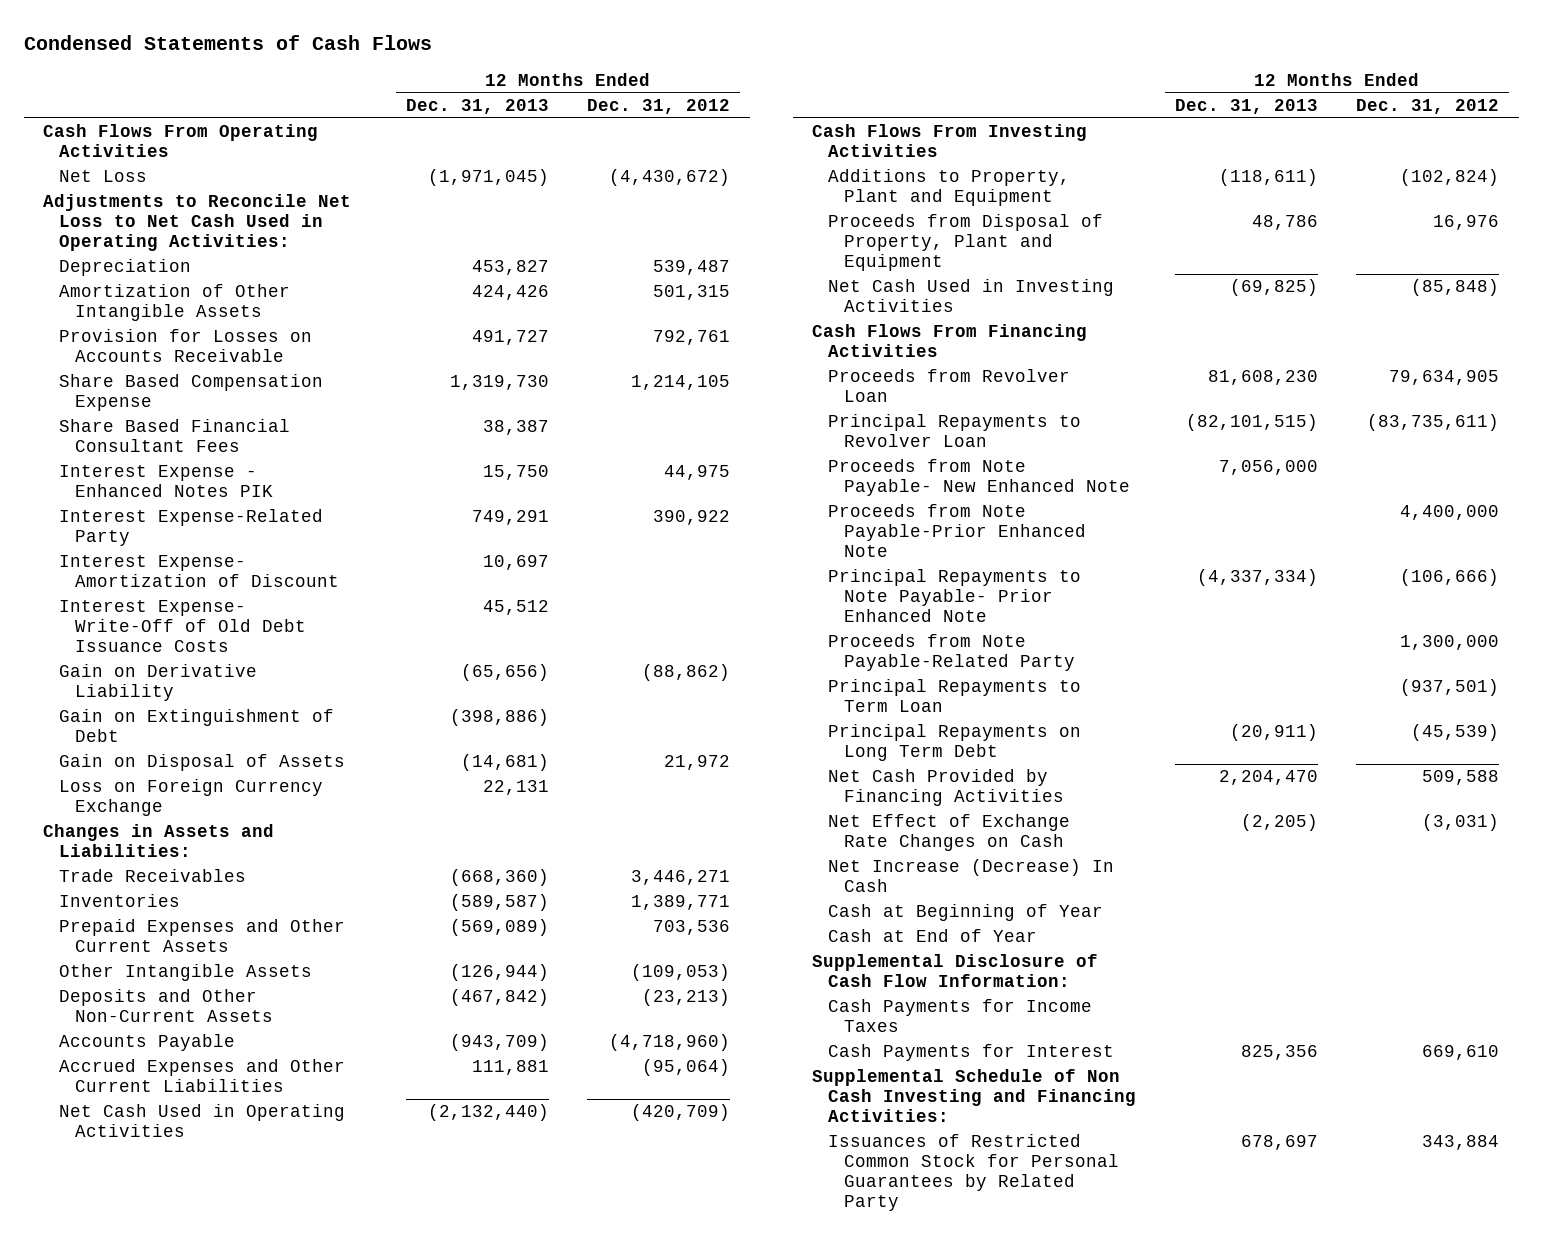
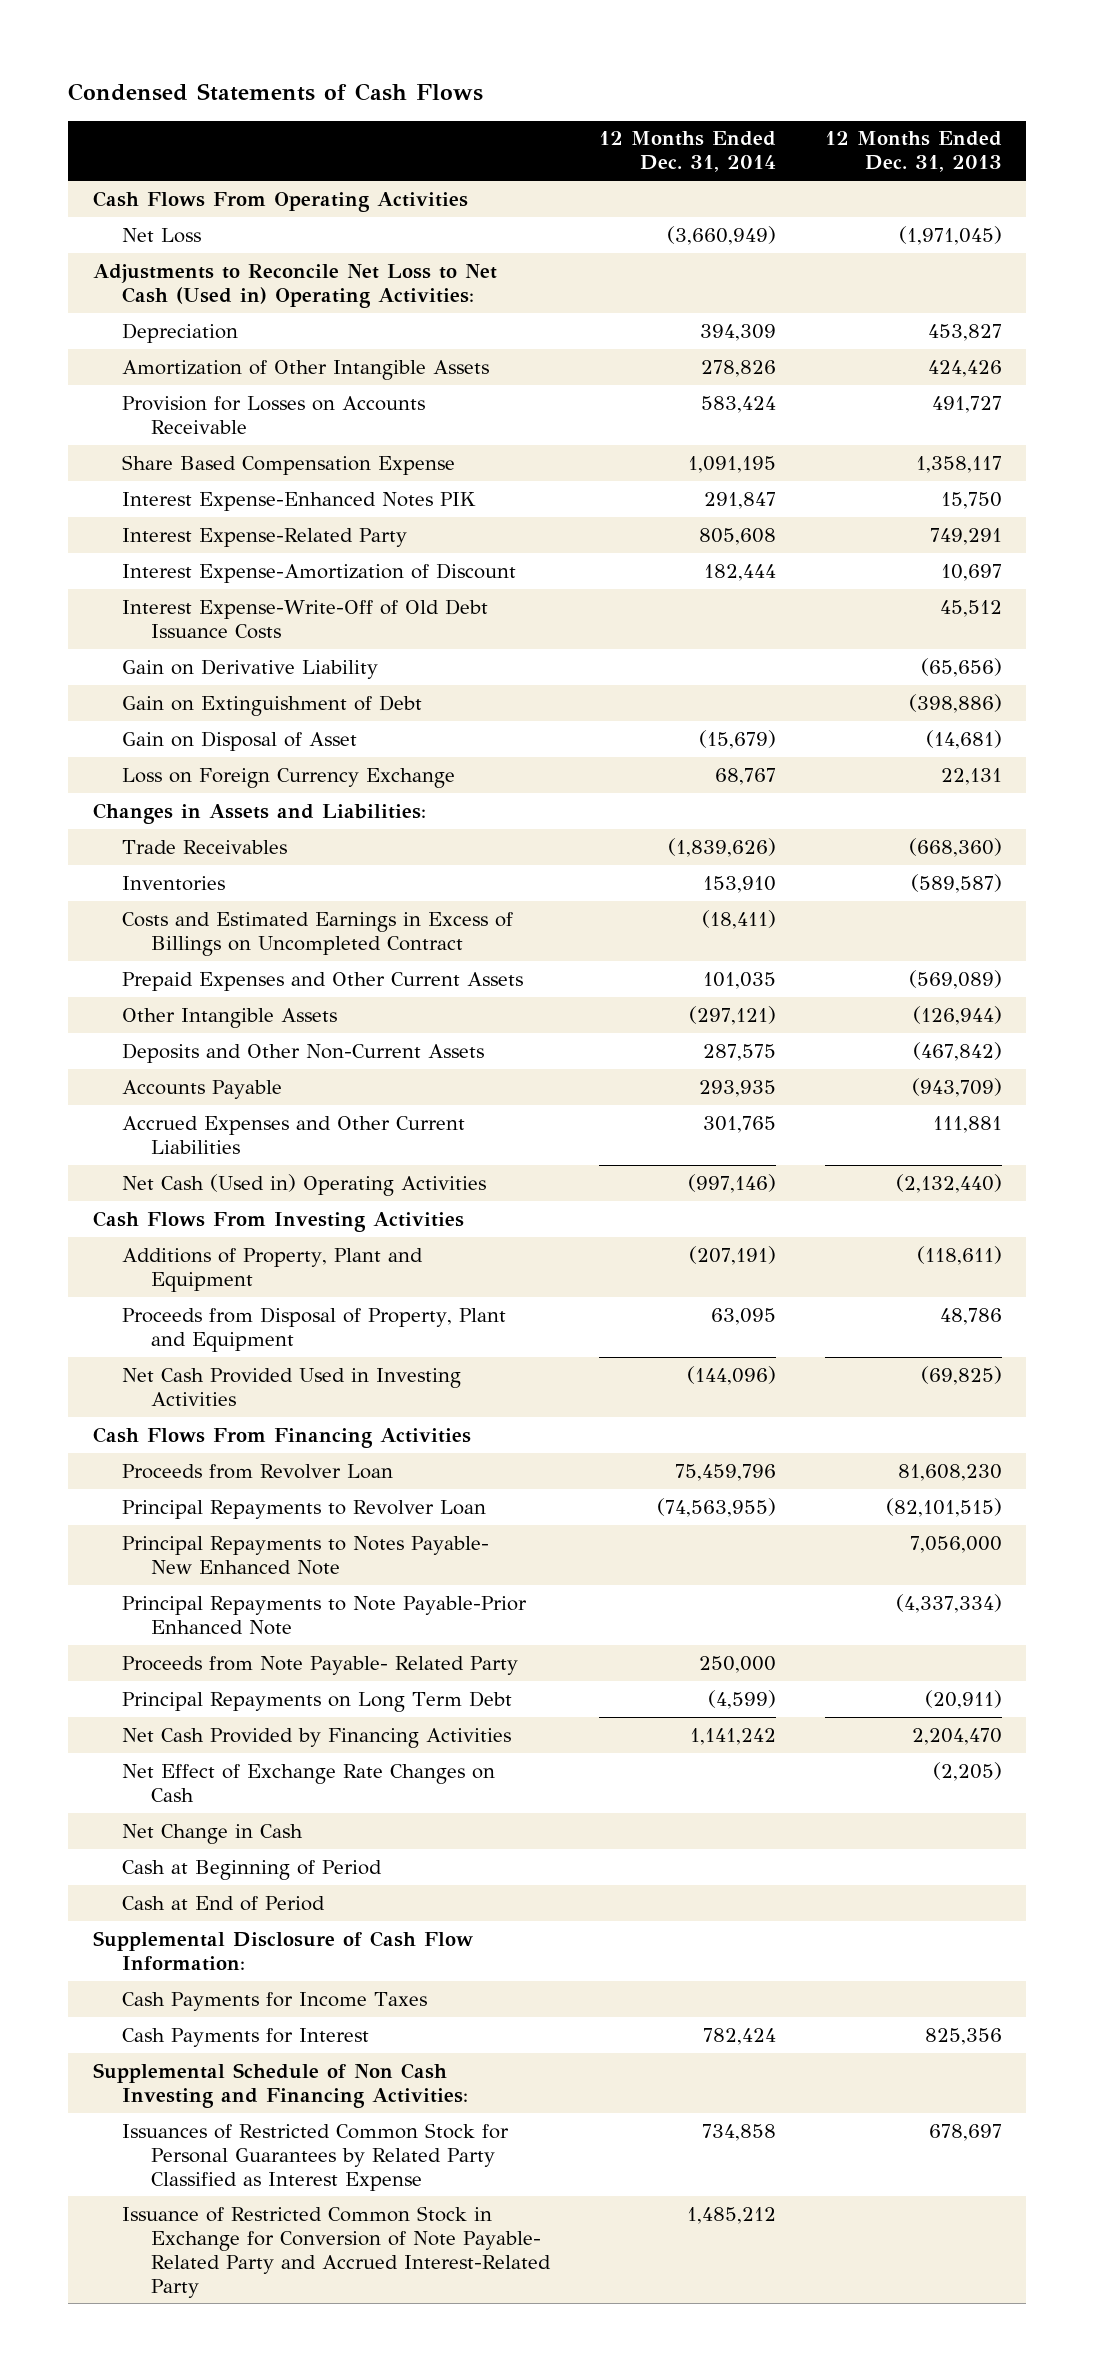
- | 12 Months Ended Dec. 31, 2013 | 12 Months Ended Dec. 31, 2012
+ | 12 Months Ended Dec. 31, 2014 | 12 Months Ended Dec. 31, 2013
- Adjustments to Reconcile Net Loss to Net Cash Used in Operating Activities:
+ Adjustments to Reconcile Net Loss to Net Cash (Used in) Operating Activities:
- Share Based Compensation Expense | 1,319,730 | 1,214,105
- Share Based Financial Consultant Fees | 38,387 |
- Interest Expense - Enhanced Notes PIK | 15,750 | 44,975
+ Share Based Compensation Expense | 1,091,195 | 1,358,117
+ Interest Expense-Enhanced Notes PIK | 291,847 | 15,750
- Interest Expense- Amortization of Discount | 10,697 |
- Interest Expense- Write-Off of Old Debt Issuance Costs | 45,512 |
+ Interest Expense-Amortization of Discount | 182,444 | 10,697
+ Interest Expense-Write-Off of Old Debt Issuance Costs | | 45,512
- Gain on Disposal of Assets | (14,681) | 21,972
+ Gain on Disposal of Asset | (15,679) | (14,681)
+ Costs and Estimated Earnings in Excess of Billings on Uncompleted Contract | (18,411) |
- Net Cash Used in Operating Activities | (2,132,440) | (420,709)
+ Net Cash (Used in) Operating Activities | (997,146) | (2,132,440)
- Additions to Property, Plant and Equipment | (118,611) | (102,824)
+ Additions of Property, Plant and Equipment | (207,191) | (118,611)
- Net Cash Used in Investing Activities | (69,825) | (85,848)
+ Net Cash Provided Used in Investing Activities | (144,096) | (69,825)
- Proceeds from Note Payable- New Enhanced Note | 7,056,000 |
- Proceeds from Note Payable-Prior Enhanced Note | | 4,400,000
- Principal Repayments to Note Payable- Prior Enhanced Note | (4,337,334) | (106,666)
- Proceeds from Note Payable-Related Party | | 1,300,000
- Principal Repayments to Term Loan | | (937,501)
+ Principal Repayments to Notes Payable- New Enhanced Note | | 7,056,000
+ Principal Repayments to Note Payable-Prior Enhanced Note | | (4,337,334)
+ Proceeds from Note Payable- Related Party | 250,000 |
- Net Increase (Decrease) In Cash
- Cash at Beginning of Year
- Cash at End of Year
+ Net Change in Cash
+ Cash at Beginning of Period
+ Cash at End of Period
- Issuances of Restricted Common Stock for Personal Guarantees by Related Party | 678,697 | 343,884
+ Issuances of Restricted Common Stock for Personal Guarantees by Related Party Classified as Interest Expense | 734,858 | 678,697
+ Issuance of Restricted Common Stock in Exchange for Conversion of Note Payable- Related Party and Accrued Interest-Related Party | 1,485,212 |

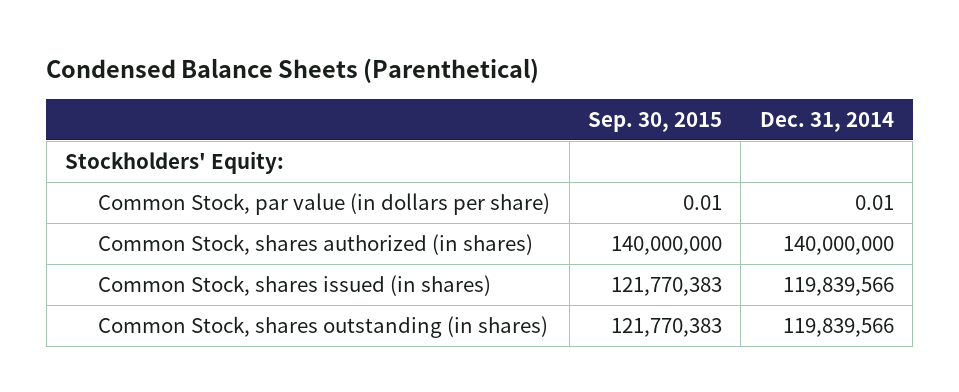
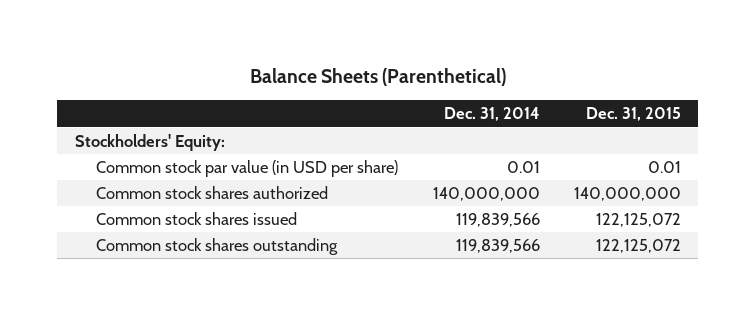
- Condensed Balance Sheets (Parenthetical)
+ Balance Sheets (Parenthetical)
- | Sep. 30, 2015 | Dec. 31, 2014
+ | Dec. 31, 2014 | Dec. 31, 2015
- Common Stock, par value (in dollars per share) | 0.01 | 0.01
- Common Stock, shares authorized (in shares) | 140,000,000 | 140,000,000
- Common Stock, shares issued (in shares) | 121,770,383 | 119,839,566
- Common Stock, shares outstanding (in shares) | 121,770,383 | 119,839,566
+ Common stock par value (in USD per share) | 0.01 | 0.01
+ Common stock shares authorized | 140,000,000 | 140,000,000
+ Common stock shares issued | 119,839,566 | 122,125,072
+ Common stock shares outstanding | 119,839,566 | 122,125,072

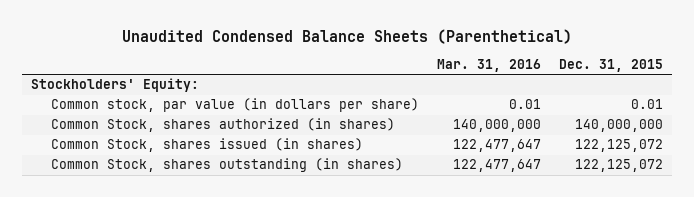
- Balance Sheets (Parenthetical)
+ Unaudited Condensed Balance Sheets (Parenthetical)
- | Dec. 31, 2014 | Dec. 31, 2015
+ | Mar. 31, 2016 | Dec. 31, 2015
- Common stock par value (in USD per share) | 0.01 | 0.01
- Common stock shares authorized | 140,000,000 | 140,000,000
- Common stock shares issued | 119,839,566 | 122,125,072
- Common stock shares outstanding | 119,839,566 | 122,125,072
+ Common stock, par value (in dollars per share) | 0.01 | 0.01
+ Common Stock, shares authorized (in shares) | 140,000,000 | 140,000,000
+ Common Stock, shares issued (in shares) | 122,477,647 | 122,125,072
+ Common Stock, shares outstanding (in shares) | 122,477,647 | 122,125,072

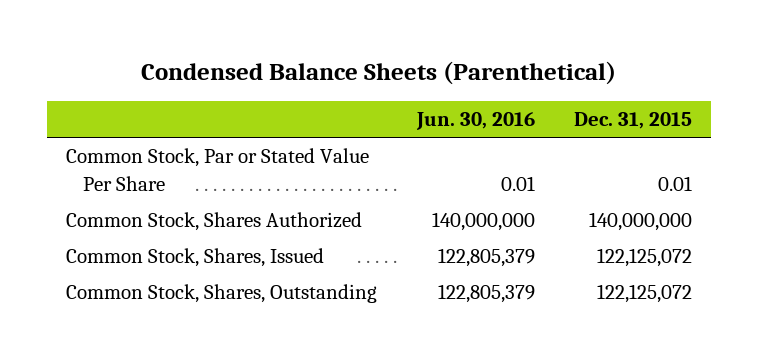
- Unaudited Condensed Balance Sheets (Parenthetical)
+ Condensed Balance Sheets (Parenthetical)
- | Mar. 31, 2016 | Dec. 31, 2015
+ | Jun. 30, 2016 | Dec. 31, 2015
- Stockholders' Equity:
- Common stock, par value (in dollars per share) | 0.01 | 0.01
- Common Stock, shares authorized (in shares) | 140,000,000 | 140,000,000
- Common Stock, shares issued (in shares) | 122,477,647 | 122,125,072
- Common Stock, shares outstanding (in shares) | 122,477,647 | 122,125,072
+ Common Stock, Par or Stated Value Per Share | 0.01 | 0.01
+ Common Stock, Shares Authorized | 140,000,000 | 140,000,000
+ Common Stock, Shares, Issued | 122,805,379 | 122,125,072
+ Common Stock, Shares, Outstanding | 122,805,379 | 122,125,072

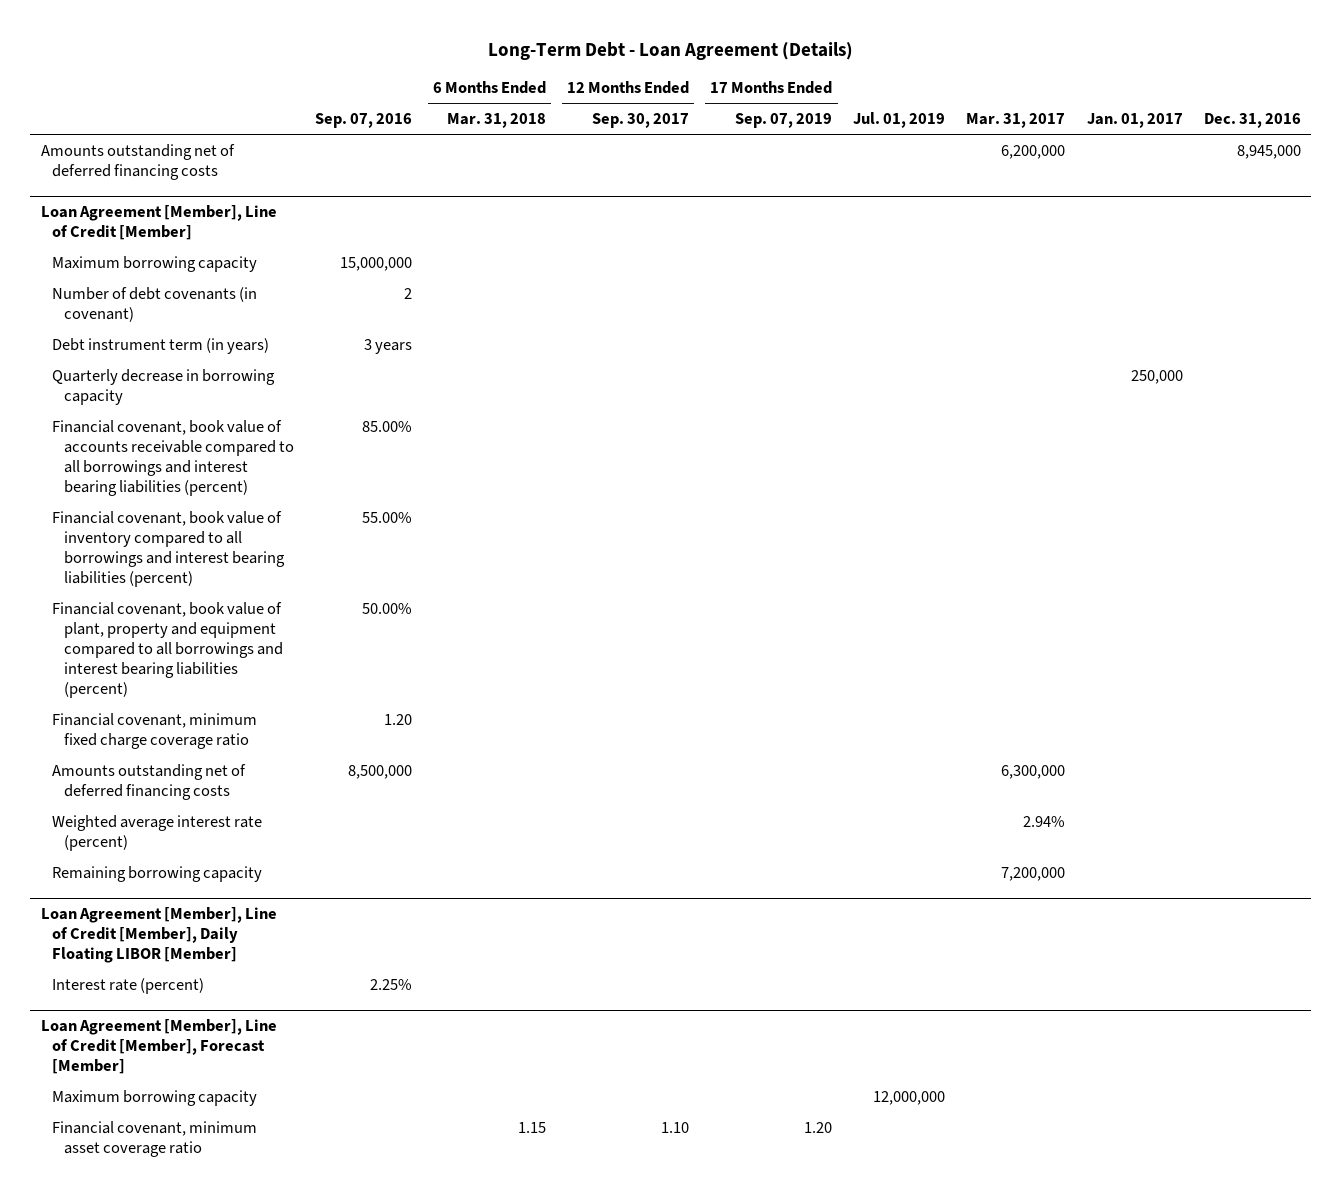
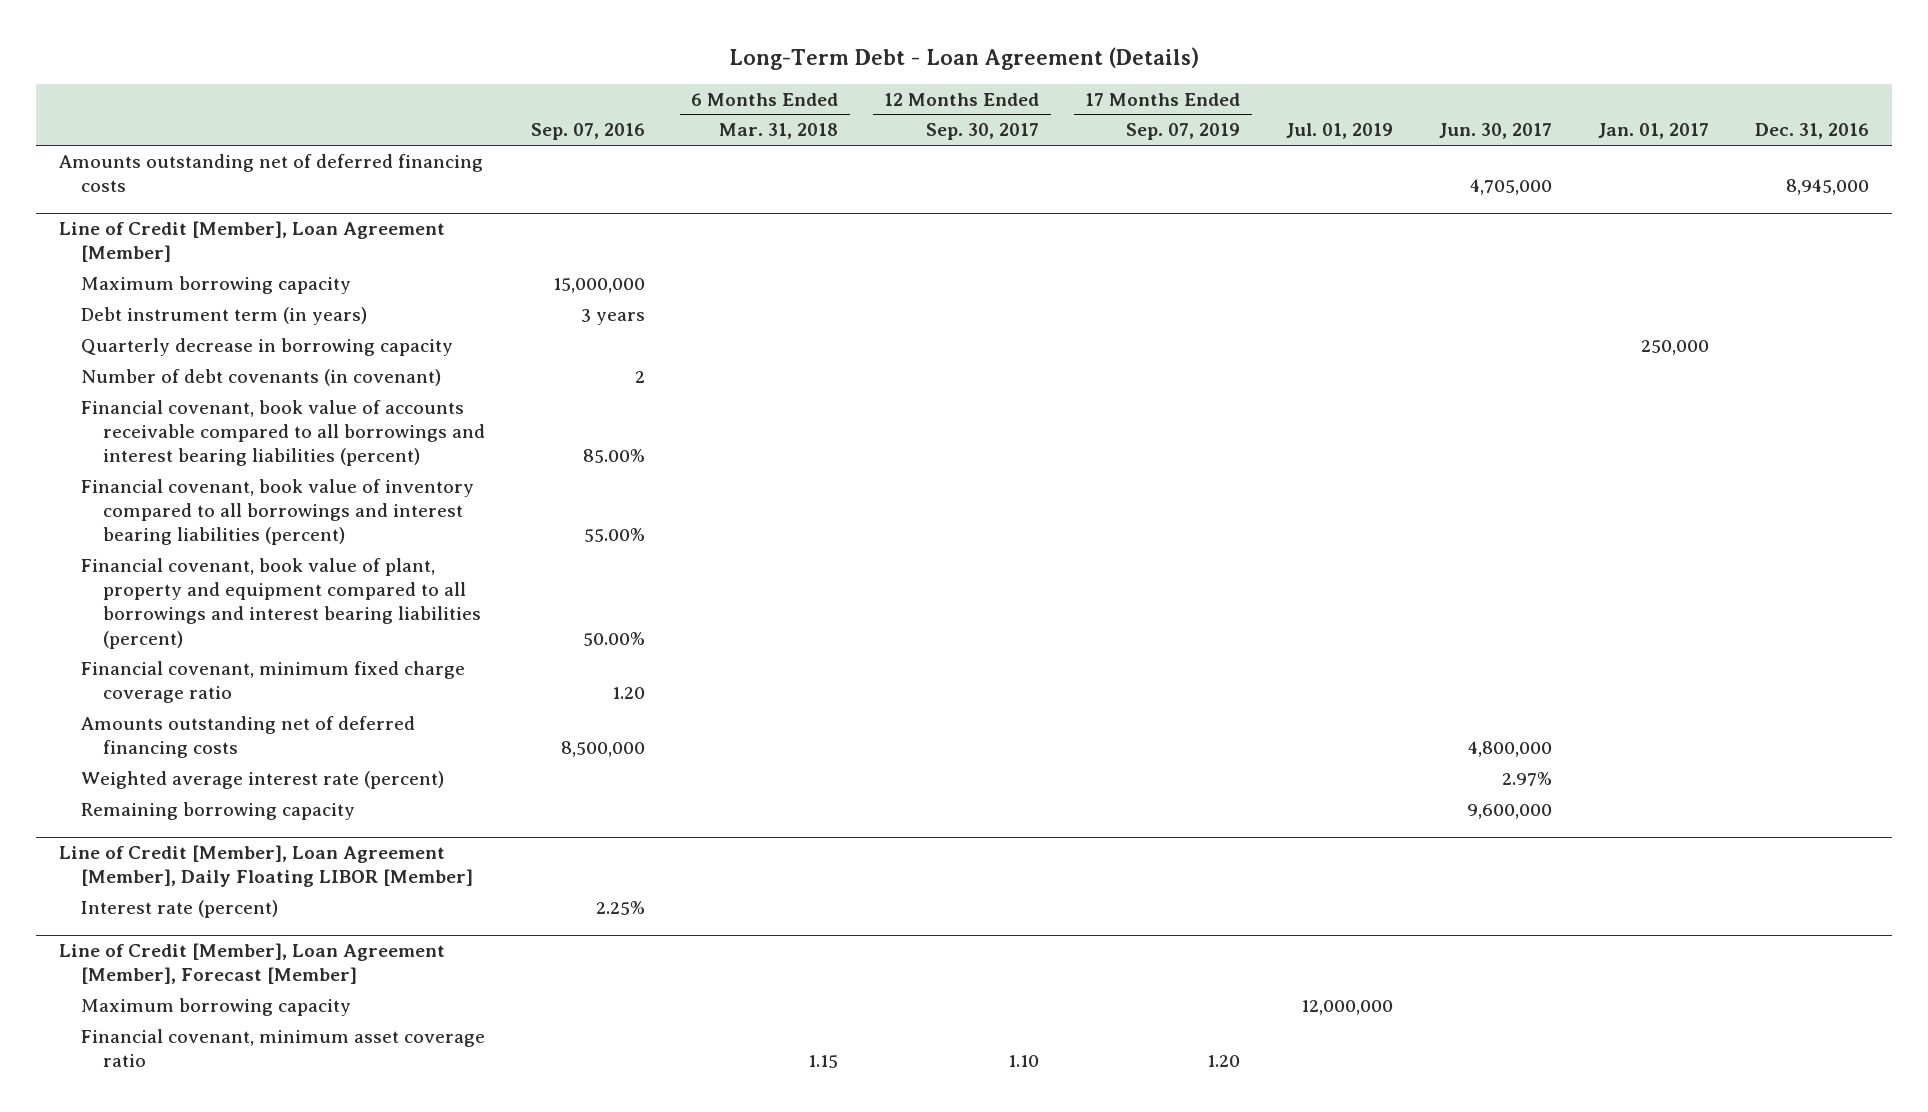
- | Sep. 07, 2016 | 6 Months Ended Mar. 31, 2018 | 12 Months Ended Sep. 30, 2017 | 17 Months Ended Sep. 07, 2019 | Jul. 01, 2019 | Mar. 31, 2017 | Jan. 01, 2017 | Dec. 31, 2016
+ | Sep. 07, 2016 | 6 Months Ended Mar. 31, 2018 | 12 Months Ended Sep. 30, 2017 | 17 Months Ended Sep. 07, 2019 | Jul. 01, 2019 | Jun. 30, 2017 | Jan. 01, 2017 | Dec. 31, 2016
- Loan Agreement [Member], Line of Credit [Member]
+ Line of Credit [Member], Loan Agreement [Member]
- Number of debt covenants (in covenant) | 2 | | | | | | |
+ Number of debt covenants (in covenant) | 2 | | | | | | |
- Loan Agreement [Member], Line of Credit [Member], Daily Floating LIBOR [Member]
+ Line of Credit [Member], Loan Agreement [Member], Daily Floating LIBOR [Member]
- Loan Agreement [Member], Line of Credit [Member], Forecast [Member]
+ Line of Credit [Member], Loan Agreement [Member], Forecast [Member]

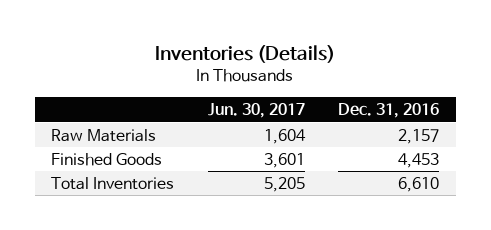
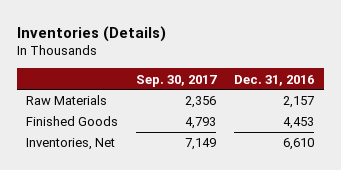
- | Jun. 30, 2017 | Dec. 31, 2016
+ | Sep. 30, 2017 | Dec. 31, 2016
- Total Inventories | 5,205 | 6,610
+ Inventories, Net | 7,149 | 6,610

